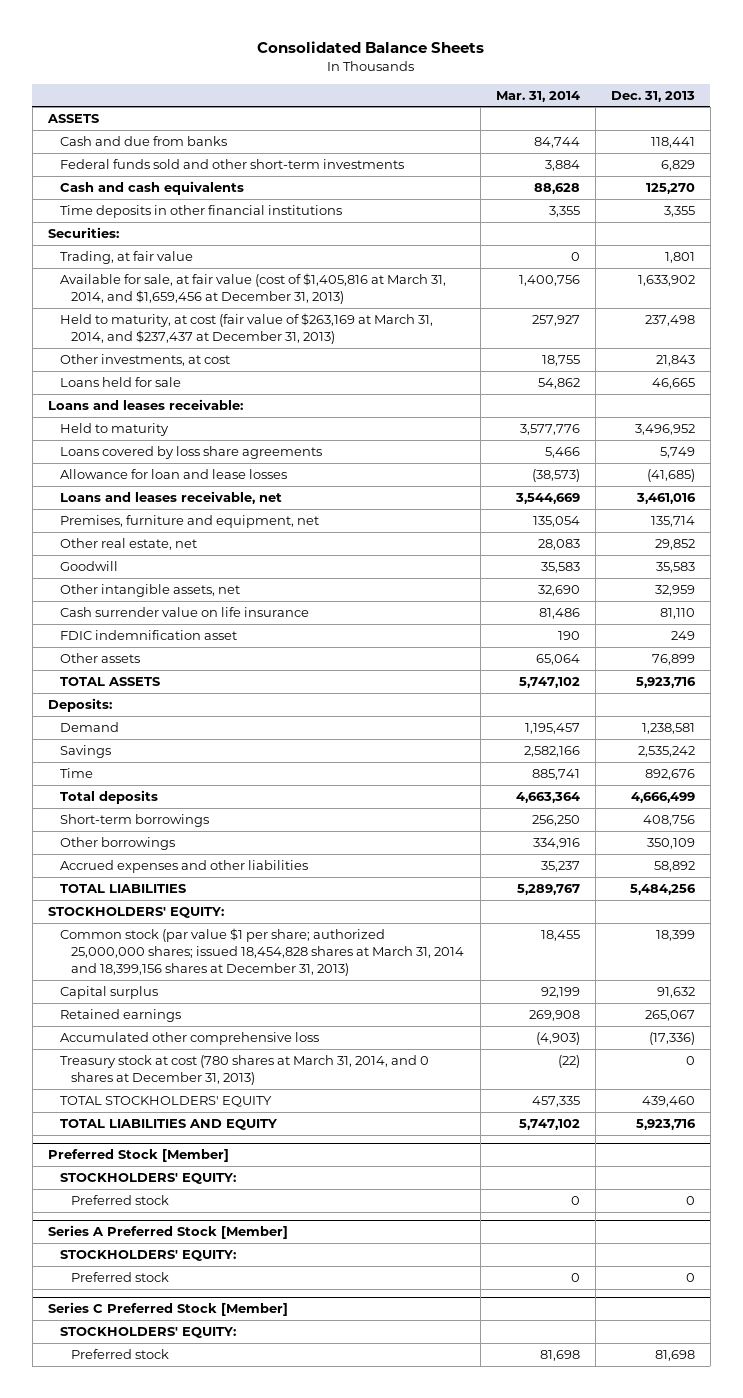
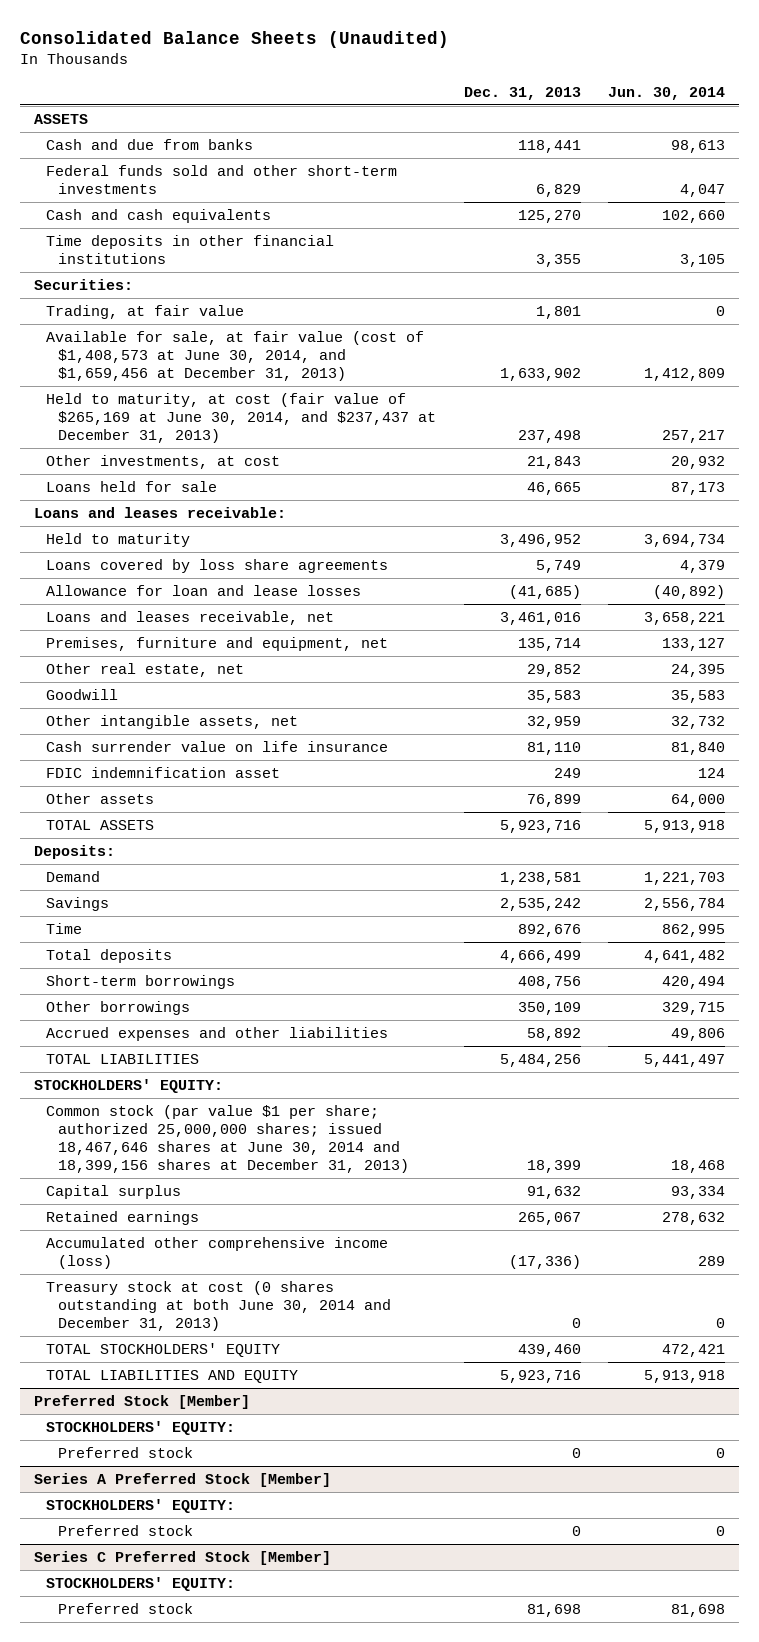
- Consolidated Balance Sheets
+ Consolidated Balance Sheets (Unaudited)
- | Mar. 31, 2014 | Dec. 31, 2013
+ | Dec. 31, 2013 | Jun. 30, 2014
- Available for sale, at fair value (cost of $1,405,816 at March 31, 2014, and $1,659,456 at December 31, 2013) | 1,400,756 | 1,633,902
- Held to maturity, at cost (fair value of $263,169 at March 31, 2014, and $237,437 at December 31, 2013) | 257,927 | 237,498
+ Available for sale, at fair value (cost of $1,408,573 at June 30, 2014, and $1,659,456 at December 31, 2013) | 1,633,902 | 1,412,809
+ Held to maturity, at cost (fair value of $265,169 at June 30, 2014, and $237,437 at December 31, 2013) | 237,498 | 257,217
- Common stock (par value $1 per share; authorized 25,000,000 shares; issued 18,454,828 shares at March 31, 2014 and 18,399,156 shares at December 31, 2013) | 18,455 | 18,399
+ Common stock (par value $1 per share; authorized 25,000,000 shares; issued 18,467,646 shares at June 30, 2014 and 18,399,156 shares at December 31, 2013) | 18,399 | 18,468
- Accumulated other comprehensive loss | (4,903) | (17,336)
- Treasury stock at cost (780 shares at March 31, 2014, and 0 shares at December 31, 2013) | (22) | 0
+ Accumulated other comprehensive income (loss) | (17,336) | 289
+ Treasury stock at cost (0 shares outstanding at both June 30, 2014 and December 31, 2013) | 0 | 0

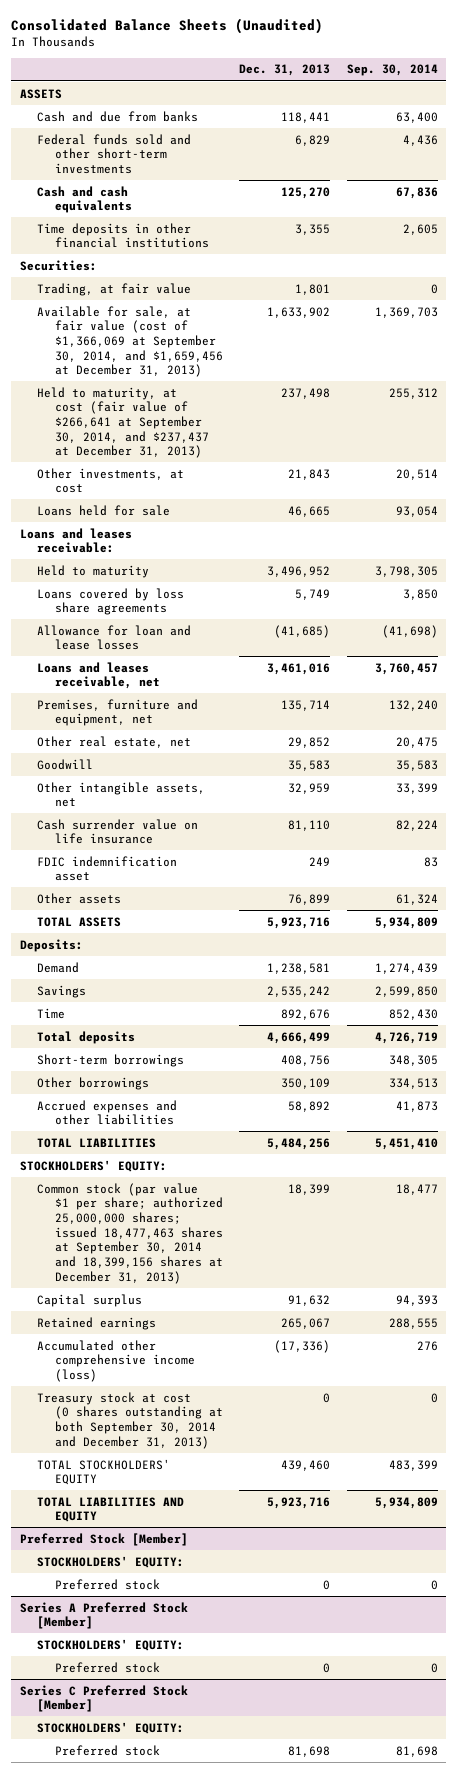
- | Dec. 31, 2013 | Jun. 30, 2014
+ | Dec. 31, 2013 | Sep. 30, 2014
- Available for sale, at fair value (cost of $1,408,573 at June 30, 2014, and $1,659,456 at December 31, 2013) | 1,633,902 | 1,412,809
- Held to maturity, at cost (fair value of $265,169 at June 30, 2014, and $237,437 at December 31, 2013) | 237,498 | 257,217
+ Available for sale, at fair value (cost of $1,366,069 at September 30, 2014, and $1,659,456 at December 31, 2013) | 1,633,902 | 1,369,703
+ Held to maturity, at cost (fair value of $266,641 at September 30, 2014, and $237,437 at December 31, 2013) | 237,498 | 255,312
- Common stock (par value $1 per share; authorized 25,000,000 shares; issued 18,467,646 shares at June 30, 2014 and 18,399,156 shares at December 31, 2013) | 18,399 | 18,468
+ Common stock (par value $1 per share; authorized 25,000,000 shares; issued 18,477,463 shares at September 30, 2014 and 18,399,156 shares at December 31, 2013) | 18,399 | 18,477
- Treasury stock at cost (0 shares outstanding at both June 30, 2014 and December 31, 2013) | 0 | 0
+ Treasury stock at cost (0 shares outstanding at both September 30, 2014 and December 31, 2013) | 0 | 0

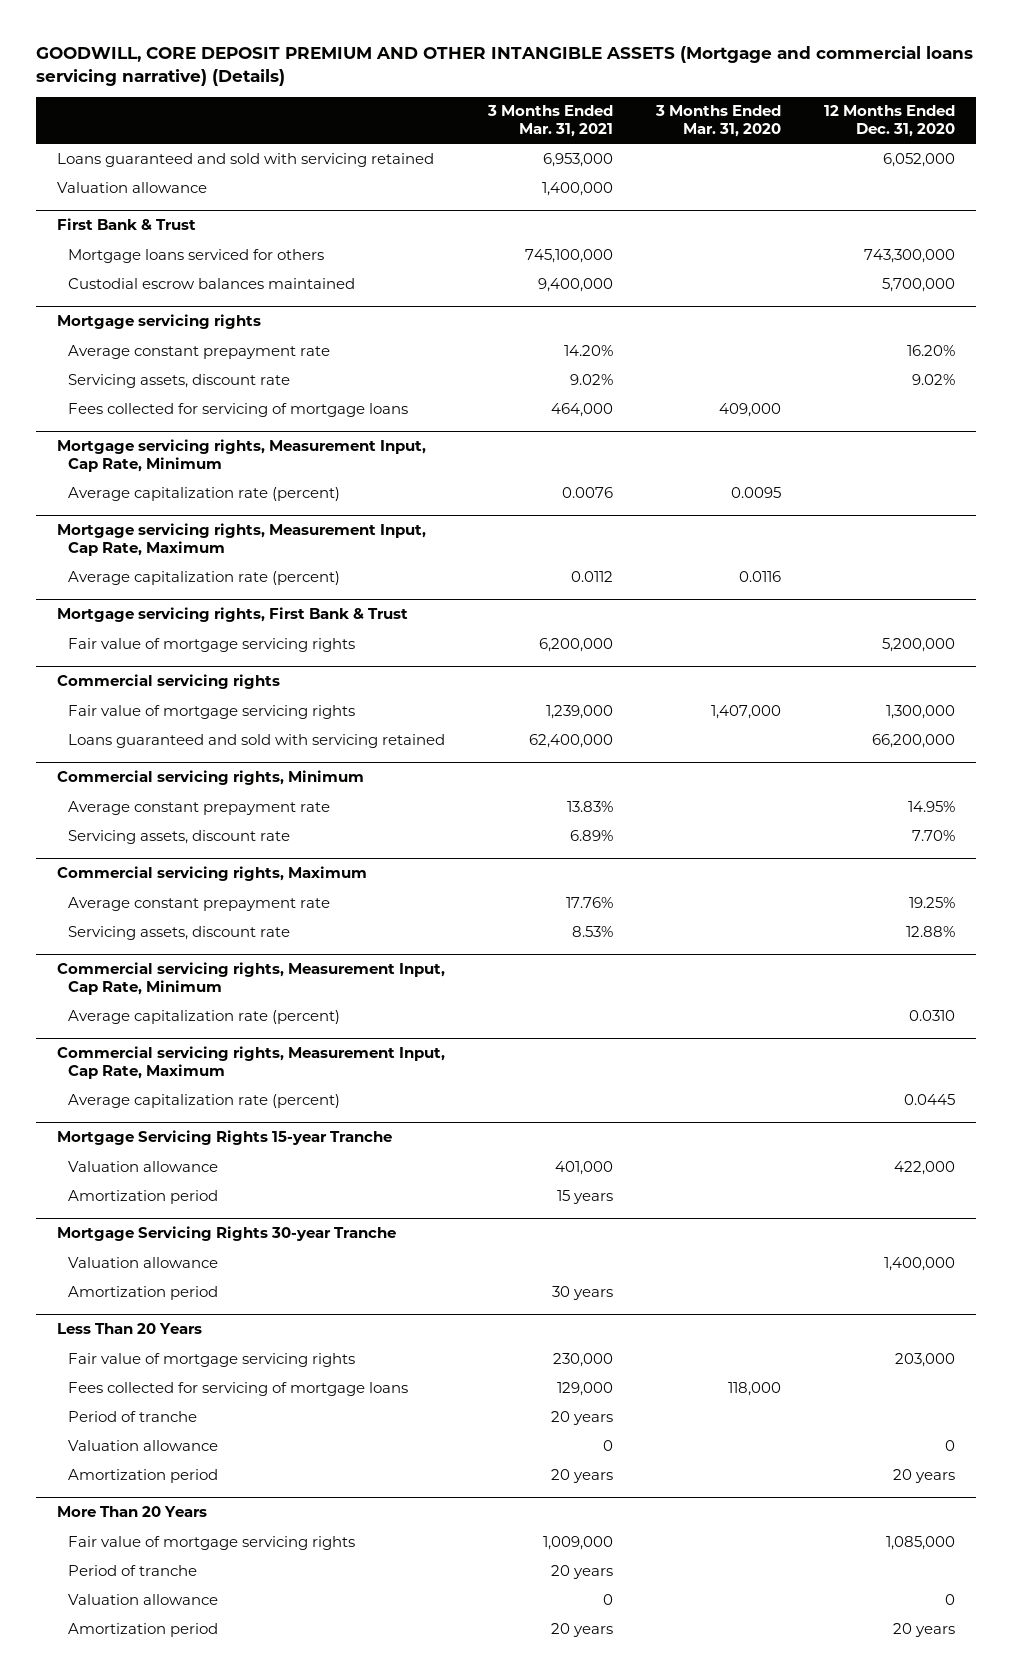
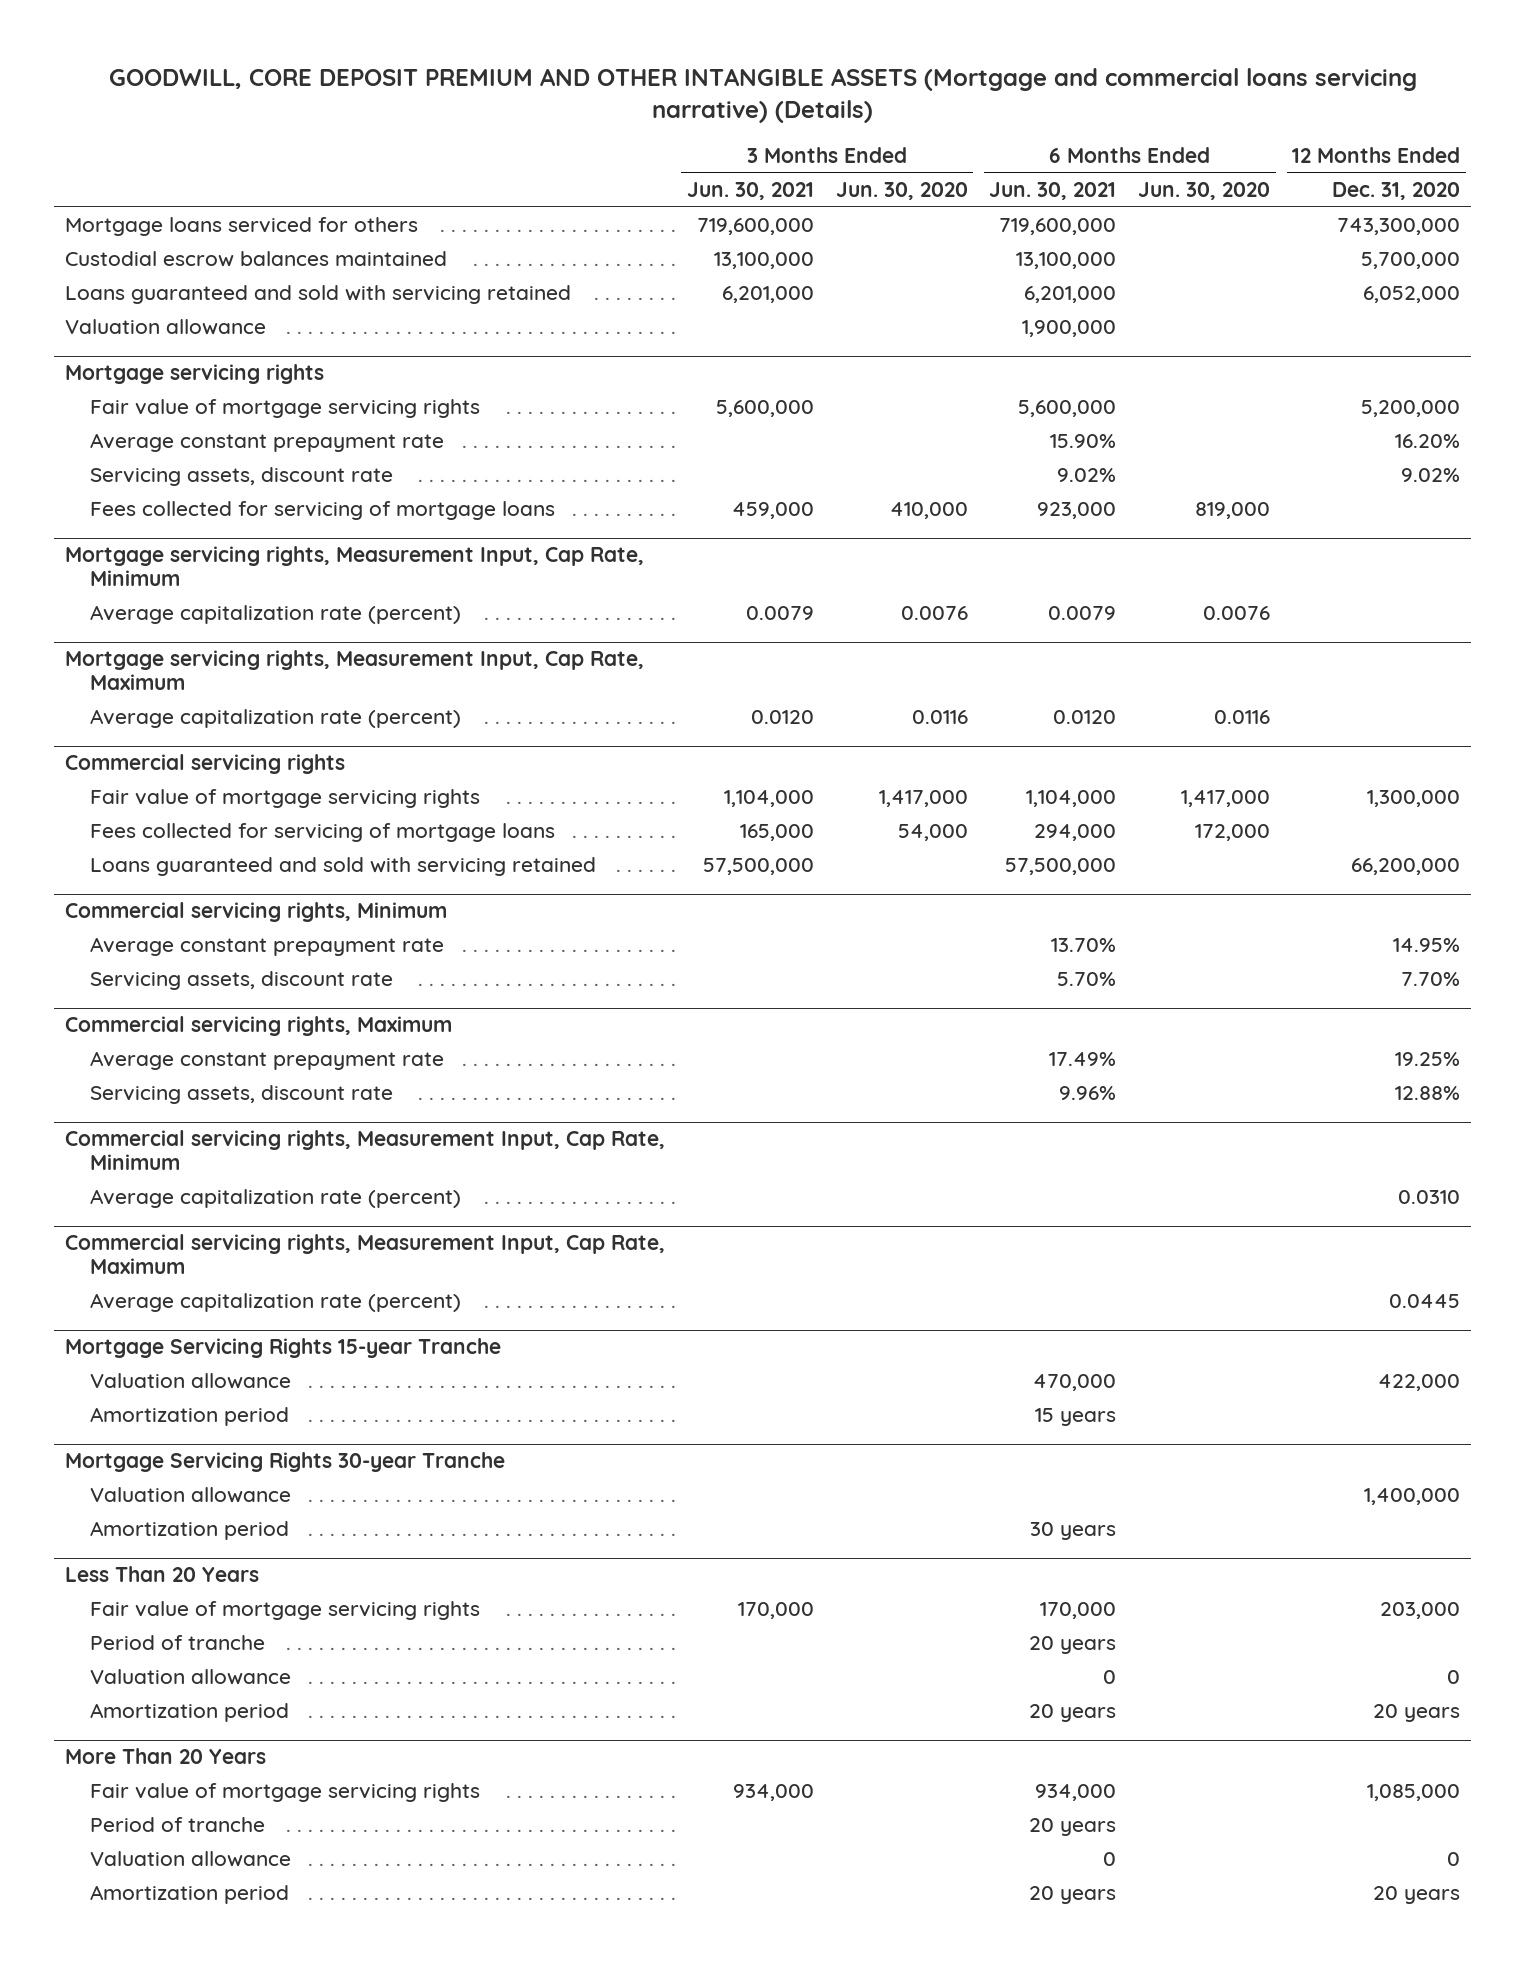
- | 3 Months Ended Mar. 31, 2021 | 3 Months Ended Mar. 31, 2020 | 12 Months Ended Dec. 31, 2020
+ | 3 Months Ended Jun. 30, 2021 | 3 Months Ended Jun. 30, 2020 | 6 Months Ended Jun. 30, 2021 | 6 Months Ended Jun. 30, 2020 | 12 Months Ended Dec. 31, 2020
- First Bank & Trust
moved down: Loans guaranteed and sold with servicing retained | 6,201,000 | | 6,201,000 | | 6,052,000
moved down: Valuation allowance | | | 1,900,000 | |
@ Mortgage servicing rights
+ Fair value of mortgage servicing rights | 5,600,000 | | 5,600,000 | | 5,200,000
- Mortgage servicing rights, First Bank & Trust
- Fair value of mortgage servicing rights | 6,200,000 | | 5,200,000
@ Commercial servicing rights
+ Fees collected for servicing of mortgage loans | 165,000 | 54,000 | 294,000 | 172,000 |
@ Less Than 20 Years
- Fees collected for servicing of mortgage loans | 129,000 | 118,000 |

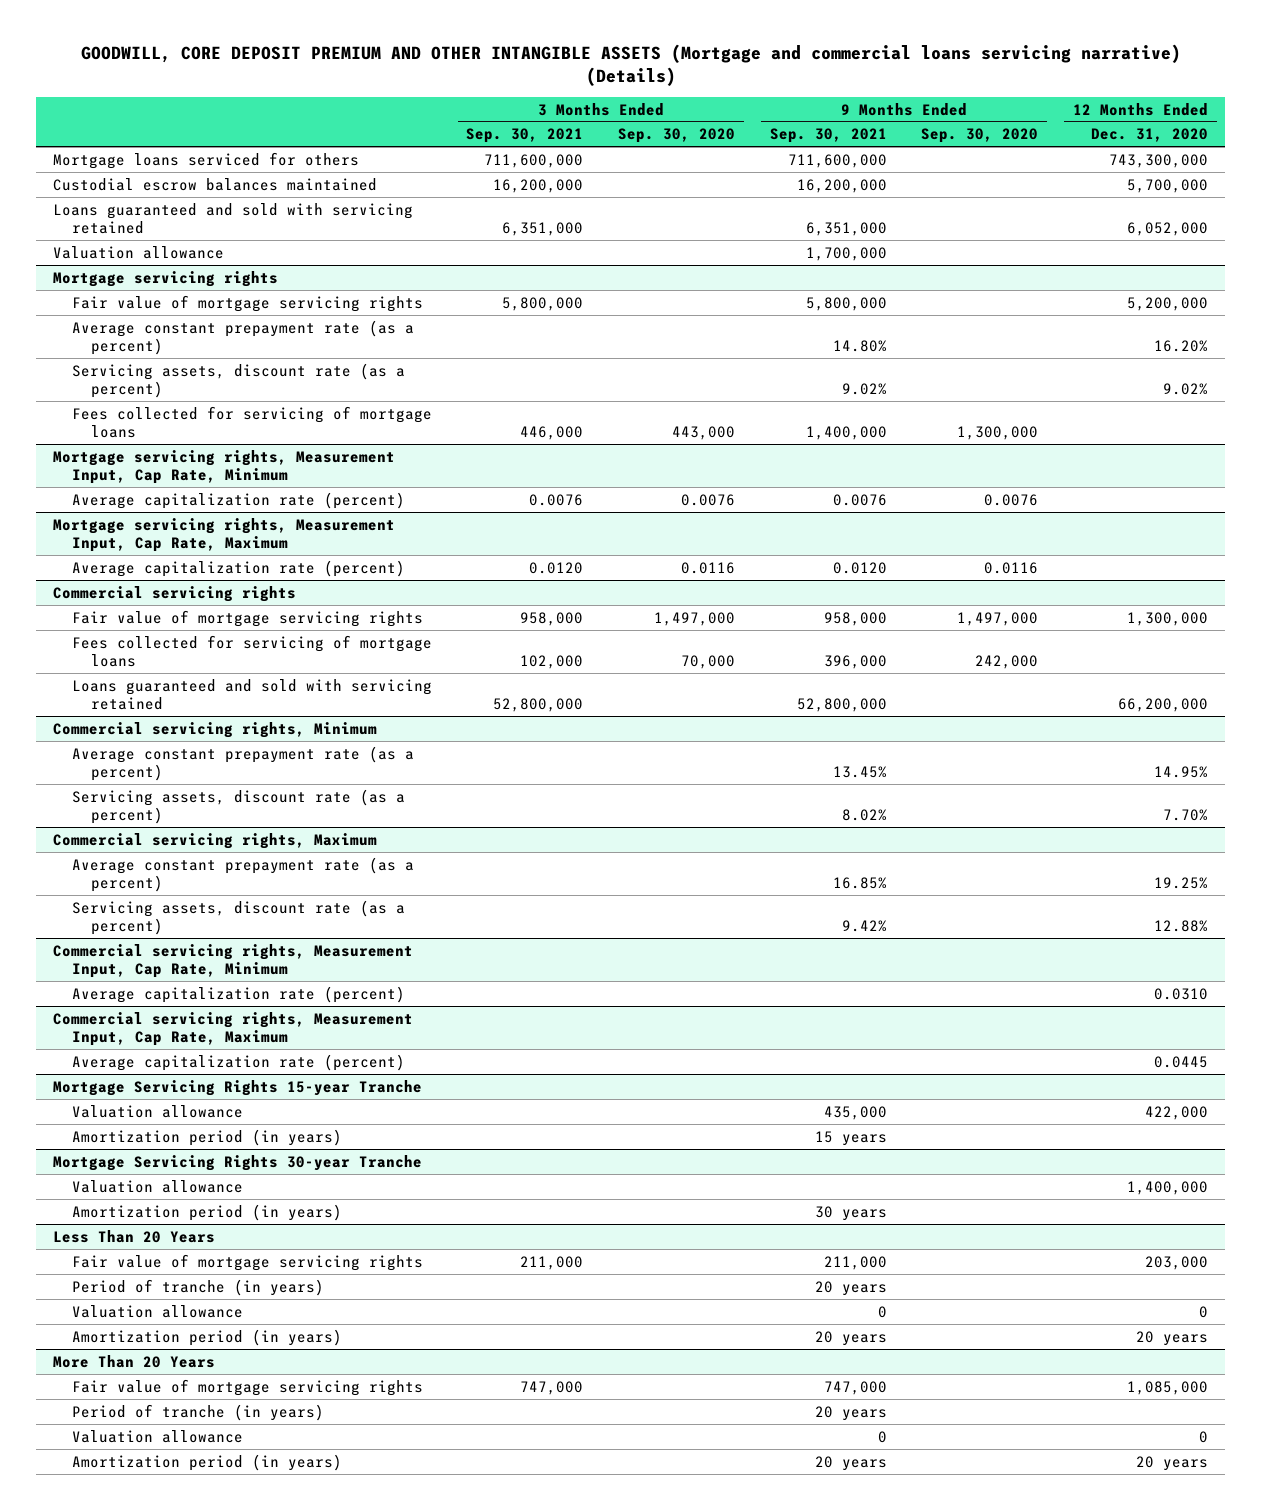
- | 3 Months Ended Jun. 30, 2021 | 3 Months Ended Jun. 30, 2020 | 6 Months Ended Jun. 30, 2021 | 6 Months Ended Jun. 30, 2020 | 12 Months Ended Dec. 31, 2020
+ | 3 Months Ended Sep. 30, 2021 | 3 Months Ended Sep. 30, 2020 | 9 Months Ended Sep. 30, 2021 | 9 Months Ended Sep. 30, 2020 | 12 Months Ended Dec. 31, 2020
@ Mortgage servicing rights
- Average constant prepayment rate | | | 15.90% | | 16.20%
- Servicing assets, discount rate | | | 9.02% | | 9.02%
+ Average constant prepayment rate (as a percent) | | | 14.80% | | 16.20%
+ Servicing assets, discount rate (as a percent) | | | 9.02% | | 9.02%
@ Commercial servicing rights, Minimum
- Average constant prepayment rate | | | 13.70% | | 14.95%
- Servicing assets, discount rate | | | 5.70% | | 7.70%
+ Average constant prepayment rate (as a percent) | | | 13.45% | | 14.95%
+ Servicing assets, discount rate (as a percent) | | | 8.02% | | 7.70%
@ Commercial servicing rights, Maximum
- Average constant prepayment rate | | | 17.49% | | 19.25%
- Servicing assets, discount rate | | | 9.96% | | 12.88%
+ Average constant prepayment rate (as a percent) | | | 16.85% | | 19.25%
+ Servicing assets, discount rate (as a percent) | | | 9.42% | | 12.88%
@ Mortgage Servicing Rights 15-year Tranche
- Amortization period | | | 15 years | |
+ Amortization period (in years) | | | 15 years | |
@ Mortgage Servicing Rights 30-year Tranche
- Amortization period | | | 30 years | |
+ Amortization period (in years) | | | 30 years | |
@ Less Than 20 Years
- Period of tranche | | | 20 years | |
+ Period of tranche (in years) | | | 20 years | |
- Amortization period | | | 20 years | | 20 years
+ Amortization period (in years) | | | 20 years | | 20 years
@ More Than 20 Years
- Period of tranche | | | 20 years | |
+ Period of tranche (in years) | | | 20 years | |
- Amortization period | | | 20 years | | 20 years
+ Amortization period (in years) | | | 20 years | | 20 years

